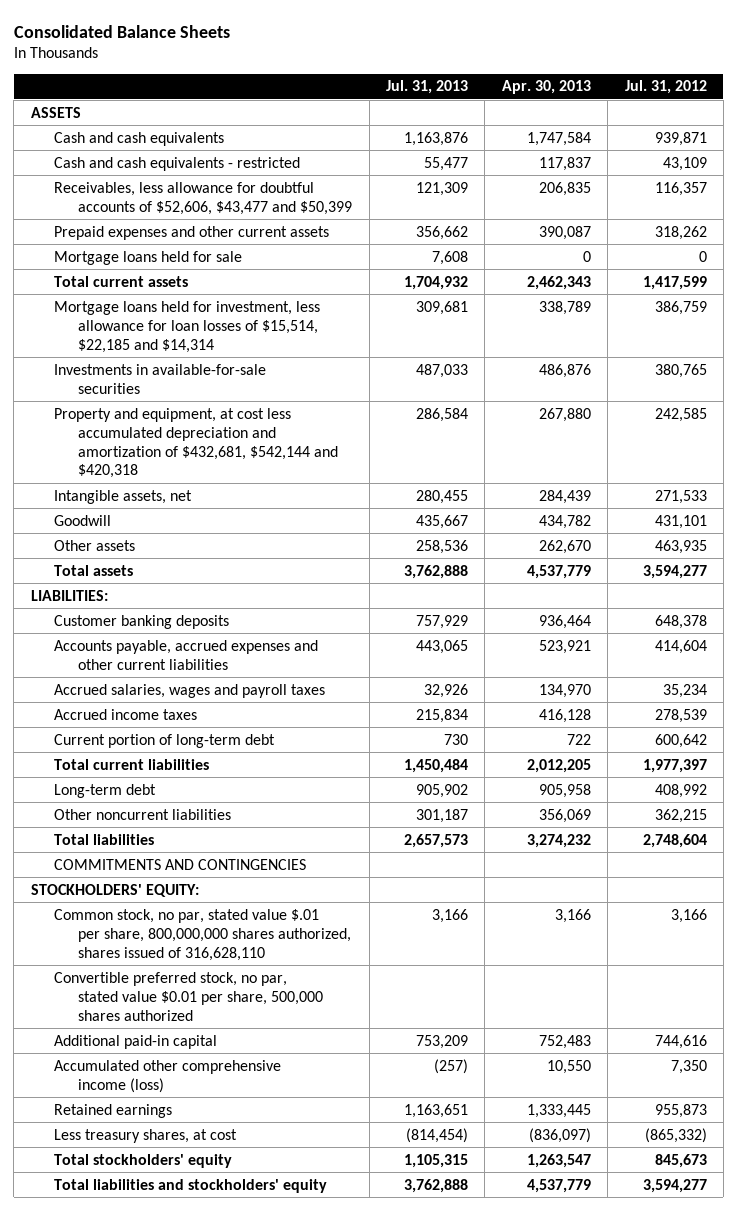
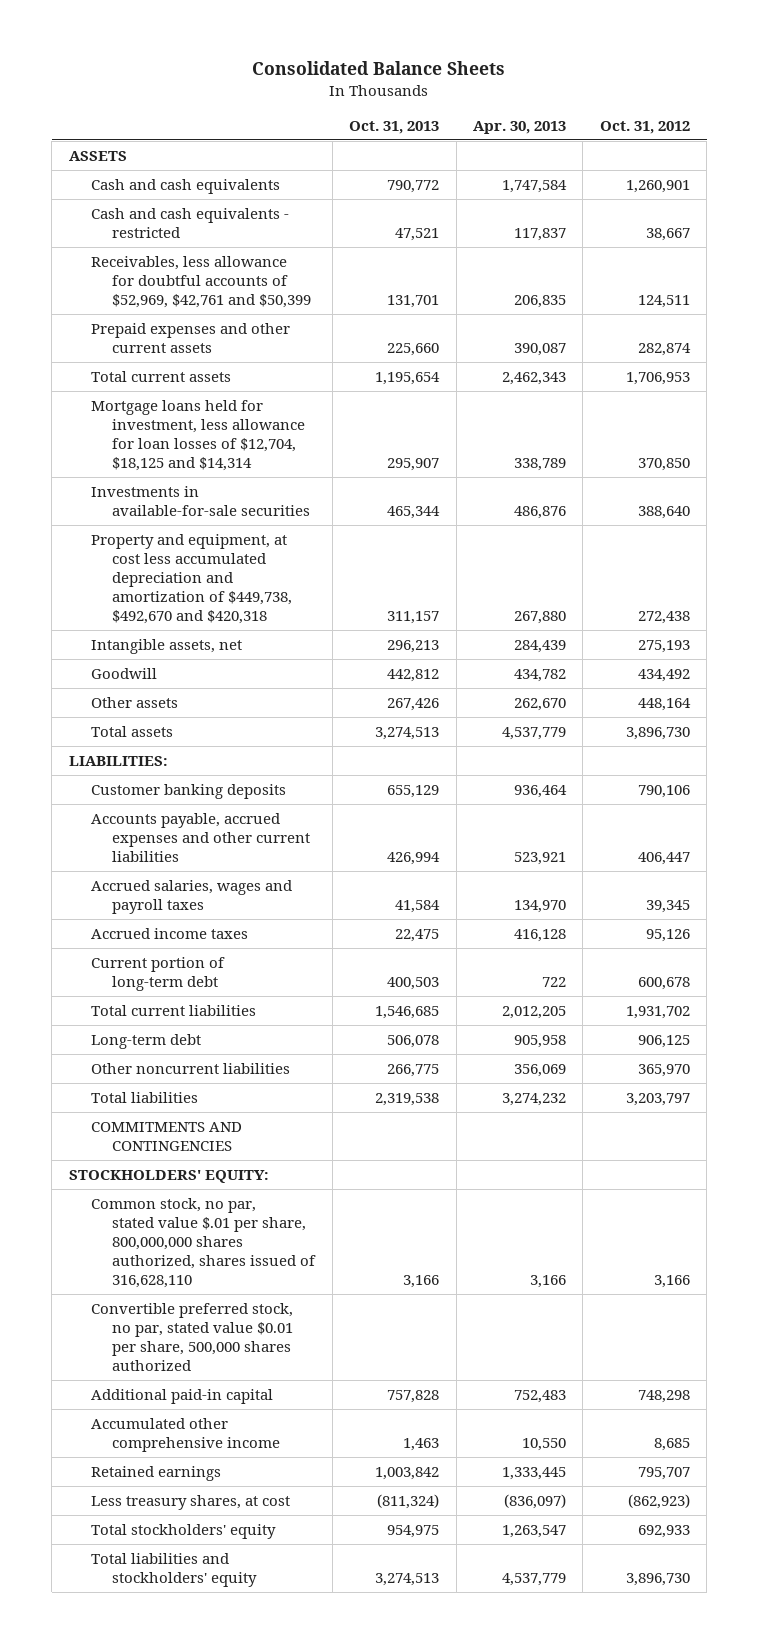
- | Jul. 31, 2013 | Apr. 30, 2013 | Jul. 31, 2012
+ | Oct. 31, 2013 | Apr. 30, 2013 | Oct. 31, 2012
- Receivables, less allowance for doubtful accounts of $52,606, $43,477 and $50,399 | 121,309 | 206,835 | 116,357
+ Receivables, less allowance for doubtful accounts of $52,969, $42,761 and $50,399 | 131,701 | 206,835 | 124,511
- Mortgage loans held for sale | 7,608 | 0 | 0
- Mortgage loans held for investment, less allowance for loan losses of $15,514, $22,185 and $14,314 | 309,681 | 338,789 | 386,759
+ Mortgage loans held for investment, less allowance for loan losses of $12,704, $18,125 and $14,314 | 295,907 | 338,789 | 370,850
- Property and equipment, at cost less accumulated depreciation and amortization of $432,681, $542,144 and $420,318 | 286,584 | 267,880 | 242,585
+ Property and equipment, at cost less accumulated depreciation and amortization of $449,738, $492,670 and $420,318 | 311,157 | 267,880 | 272,438
- Accumulated other comprehensive income (loss) | (257) | 10,550 | 7,350
+ Accumulated other comprehensive income | 1,463 | 10,550 | 8,685

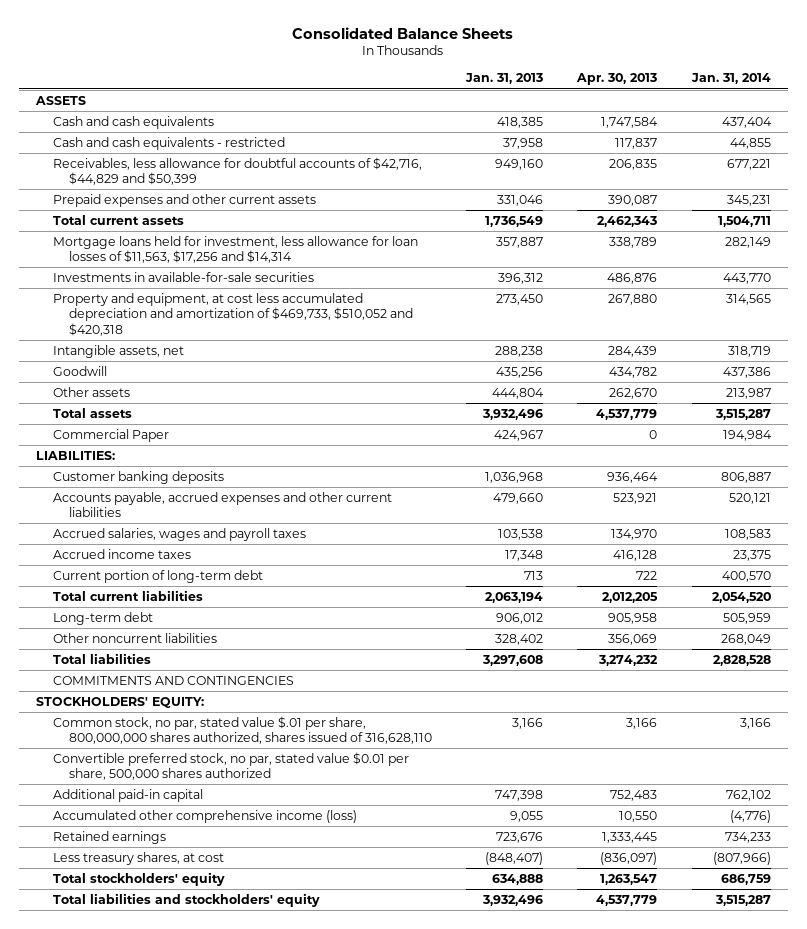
- | Oct. 31, 2013 | Apr. 30, 2013 | Oct. 31, 2012
+ | Jan. 31, 2013 | Apr. 30, 2013 | Jan. 31, 2014
- Receivables, less allowance for doubtful accounts of $52,969, $42,761 and $50,399 | 131,701 | 206,835 | 124,511
+ Receivables, less allowance for doubtful accounts of $42,716, $44,829 and $50,399 | 949,160 | 206,835 | 677,221
- Mortgage loans held for investment, less allowance for loan losses of $12,704, $18,125 and $14,314 | 295,907 | 338,789 | 370,850
+ Mortgage loans held for investment, less allowance for loan losses of $11,563, $17,256 and $14,314 | 357,887 | 338,789 | 282,149
- Property and equipment, at cost less accumulated depreciation and amortization of $449,738, $492,670 and $420,318 | 311,157 | 267,880 | 272,438
+ Property and equipment, at cost less accumulated depreciation and amortization of $469,733, $510,052 and $420,318 | 273,450 | 267,880 | 314,565
+ Commercial Paper | 424,967 | 0 | 194,984
- Accumulated other comprehensive income | 1,463 | 10,550 | 8,685
+ Accumulated other comprehensive income (loss) | 9,055 | 10,550 | (4,776)

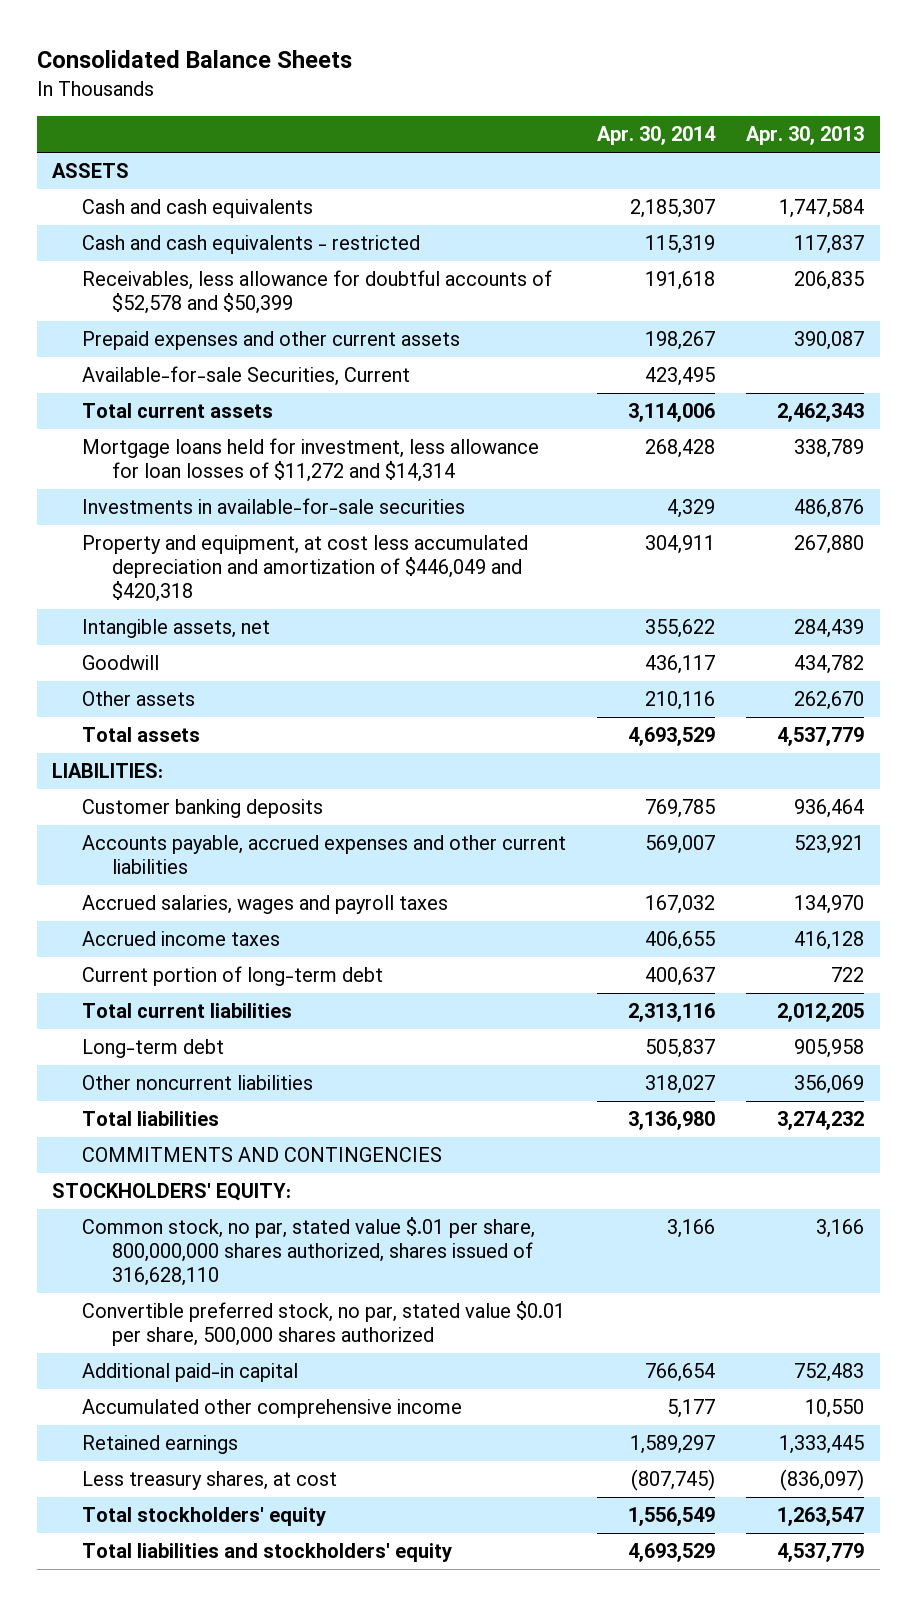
- | Jan. 31, 2013 | Apr. 30, 2013 | Jan. 31, 2014
+ | Apr. 30, 2014 | Apr. 30, 2013
- Receivables, less allowance for doubtful accounts of $42,716, $44,829 and $50,399 | 949,160 | 206,835 | 677,221
+ Receivables, less allowance for doubtful accounts of $52,578 and $50,399 | 191,618 | 206,835
+ Available-for-sale Securities, Current | 423,495 |
- Mortgage loans held for investment, less allowance for loan losses of $11,563, $17,256 and $14,314 | 357,887 | 338,789 | 282,149
+ Mortgage loans held for investment, less allowance for loan losses of $11,272 and $14,314 | 268,428 | 338,789
- Property and equipment, at cost less accumulated depreciation and amortization of $469,733, $510,052 and $420,318 | 273,450 | 267,880 | 314,565
+ Property and equipment, at cost less accumulated depreciation and amortization of $446,049 and $420,318 | 304,911 | 267,880
- Commercial Paper | 424,967 | 0 | 194,984
- Accumulated other comprehensive income (loss) | 9,055 | 10,550 | (4,776)
+ Accumulated other comprehensive income | 5,177 | 10,550

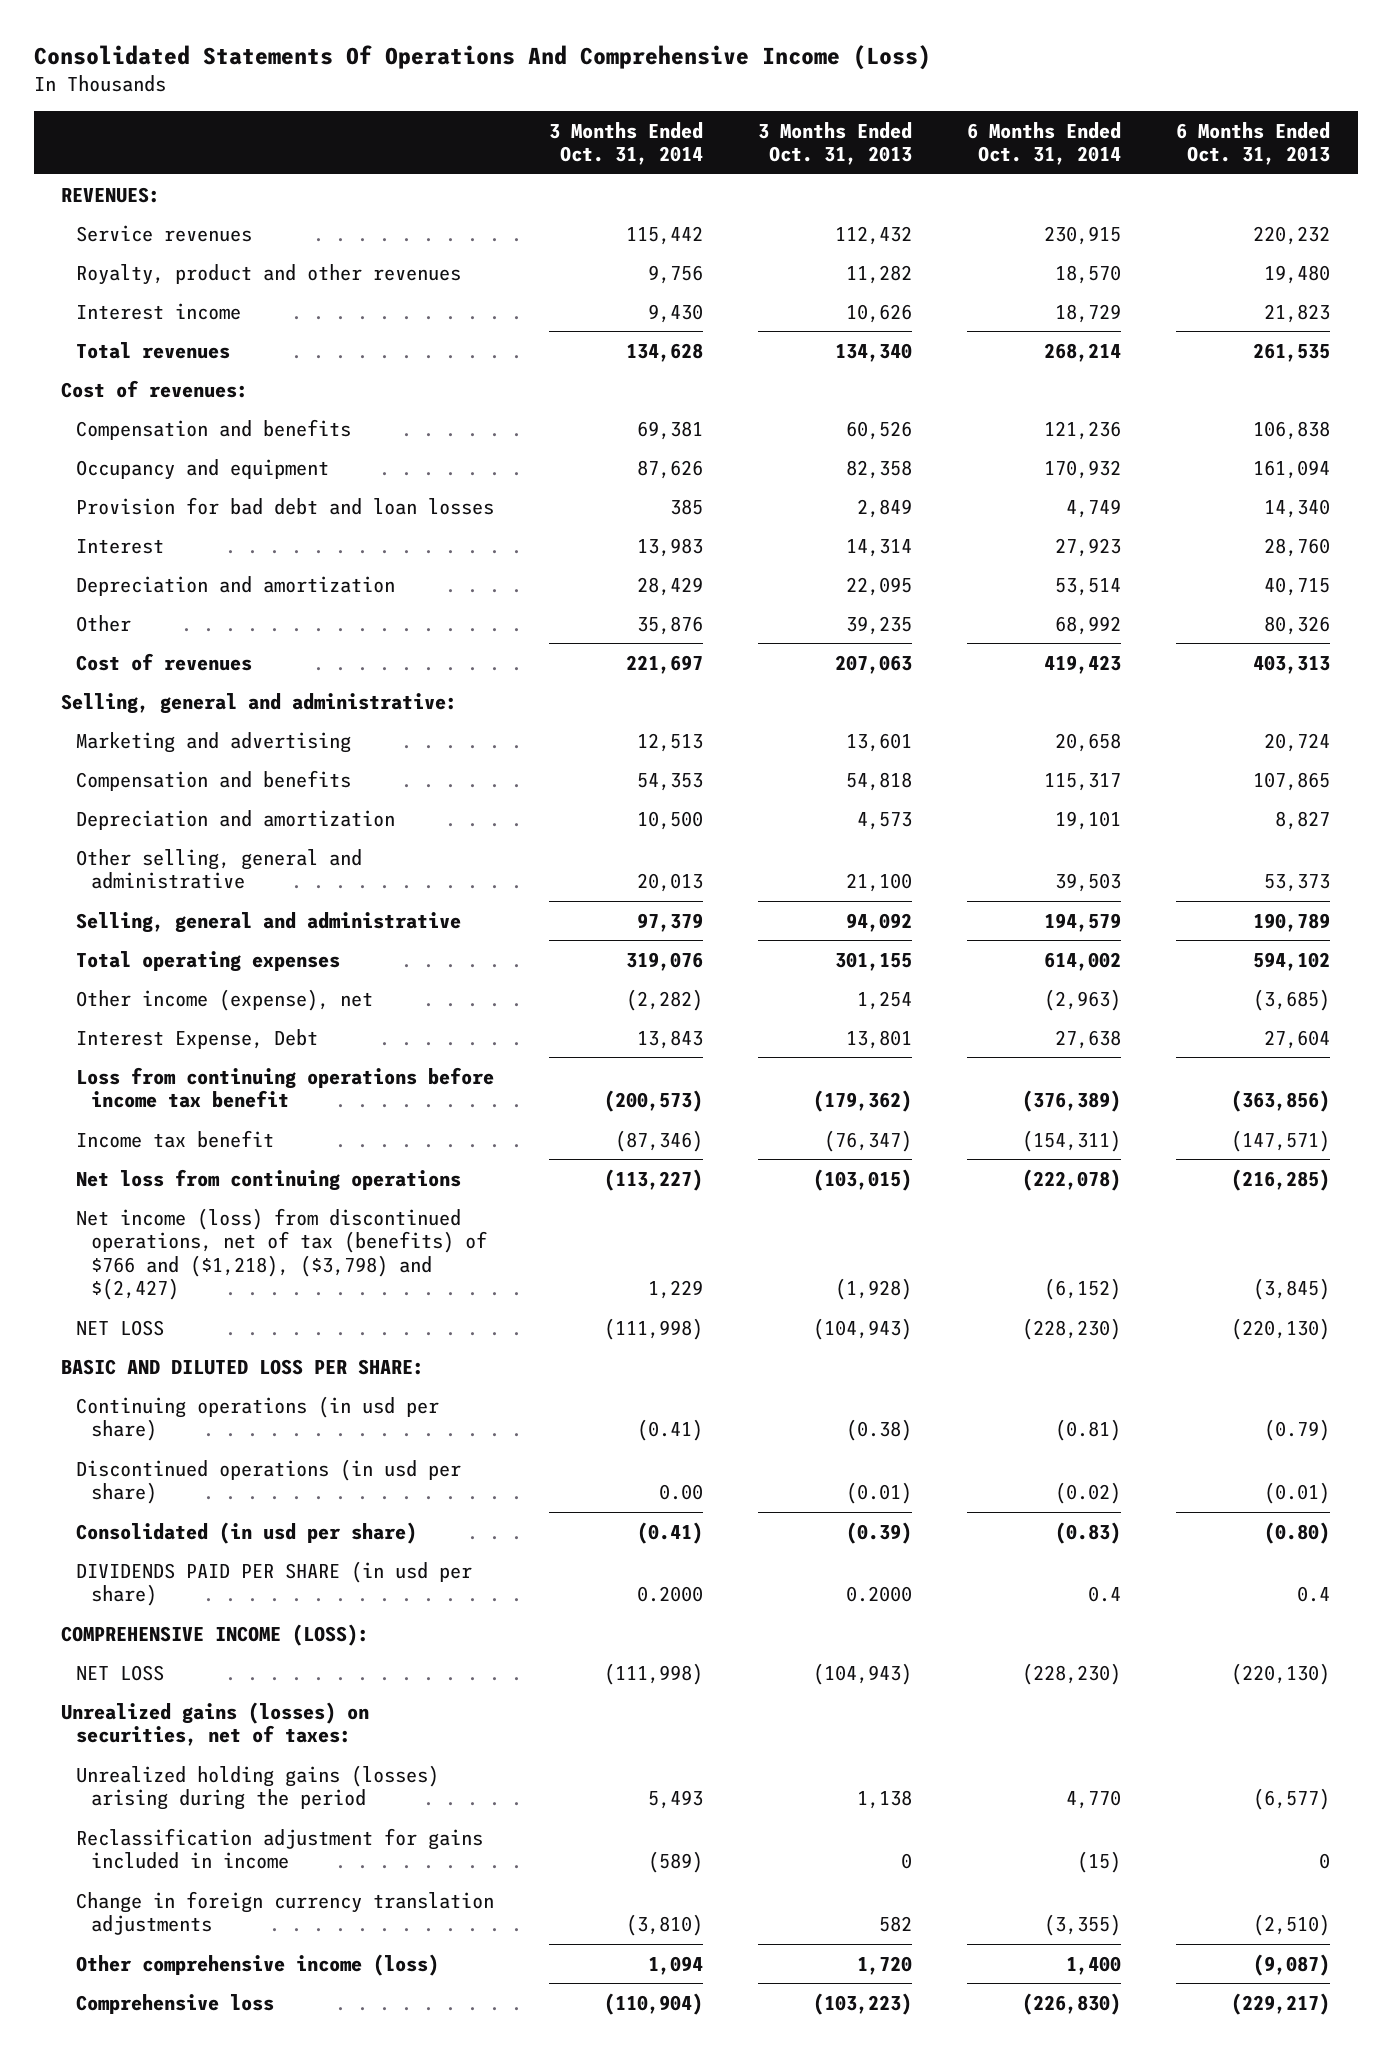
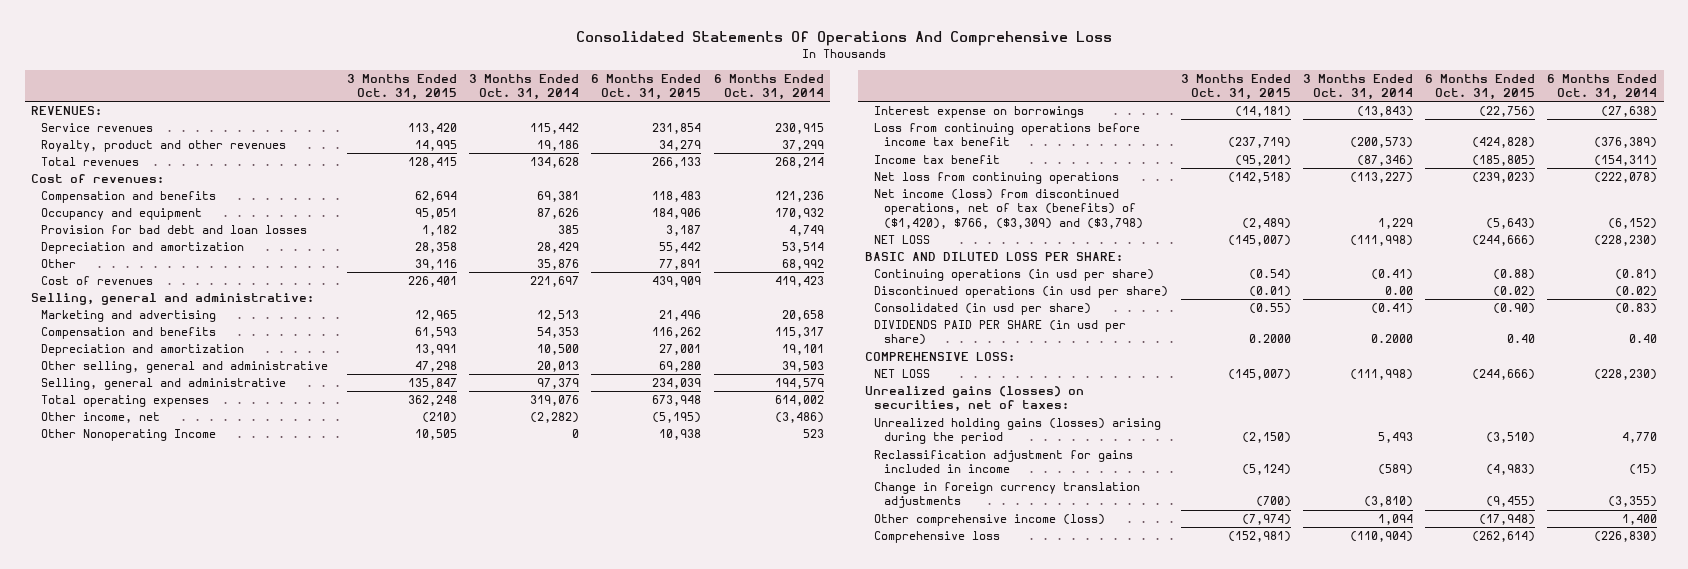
- Consolidated Statements Of Operations And Comprehensive Income (Loss)
+ Consolidated Statements Of Operations And Comprehensive Loss
- | 3 Months Ended Oct. 31, 2014 | 3 Months Ended Oct. 31, 2013 | 6 Months Ended Oct. 31, 2014 | 6 Months Ended Oct. 31, 2013
+ | 3 Months Ended Oct. 31, 2015 | 3 Months Ended Oct. 31, 2014 | 6 Months Ended Oct. 31, 2015 | 6 Months Ended Oct. 31, 2014
- Royalty, product and other revenues | 9,756 | 11,282 | 18,570 | 19,480
- Interest income | 9,430 | 10,626 | 18,729 | 21,823
+ Royalty, product and other revenues | 14,995 | 19,186 | 34,279 | 37,299
- Interest | 13,983 | 14,314 | 27,923 | 28,760
- Other income (expense), net | (2,282) | 1,254 | (2,963) | (3,685)
- Interest Expense, Debt | 13,843 | 13,801 | 27,638 | 27,604
+ Other income, net | (210) | (2,282) | (5,195) | (3,486)
+ Other Nonoperating Income | 10,505 | 0 | 10,938 | 523
+ Interest expense on borrowings | (14,181) | (13,843) | (22,756) | (27,638)
- Net income (loss) from discontinued operations, net of tax (benefits) of $766 and ($1,218), ($3,798) and $(2,427) | 1,229 | (1,928) | (6,152) | (3,845)
+ Net income (loss) from discontinued operations, net of tax (benefits) of ($1,420), $766, ($3,309) and ($3,798) | (2,489) | 1,229 | (5,643) | (6,152)
- DIVIDENDS PAID PER SHARE (in usd per share) | 0.2000 | 0.2000 | 0.4 | 0.4
- COMPREHENSIVE INCOME (LOSS):
+ DIVIDENDS PAID PER SHARE (in usd per share) | 0.2000 | 0.2000 | 0.40 | 0.40
+ COMPREHENSIVE LOSS:

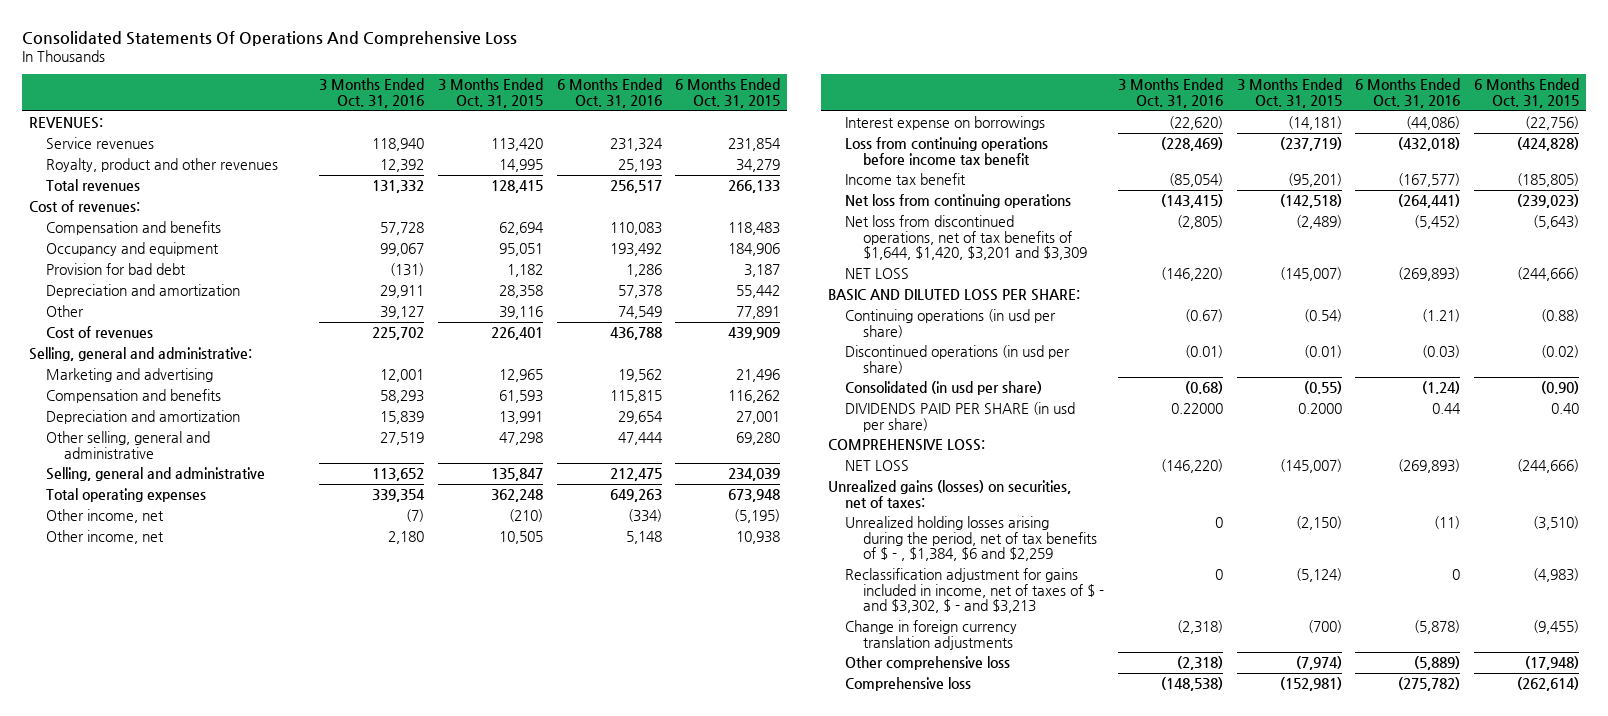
- | 3 Months Ended Oct. 31, 2015 | 3 Months Ended Oct. 31, 2014 | 6 Months Ended Oct. 31, 2015 | 6 Months Ended Oct. 31, 2014
+ | 3 Months Ended Oct. 31, 2016 | 3 Months Ended Oct. 31, 2015 | 6 Months Ended Oct. 31, 2016 | 6 Months Ended Oct. 31, 2015
- Provision for bad debt and loan losses | 1,182 | 385 | 3,187 | 4,749
+ Provision for bad debt | (131) | 1,182 | 1,286 | 3,187
- Other Nonoperating Income | 10,505 | 0 | 10,938 | 523
+ Other income, net | 2,180 | 10,505 | 5,148 | 10,938
- Net income (loss) from discontinued operations, net of tax (benefits) of ($1,420), $766, ($3,309) and ($3,798) | (2,489) | 1,229 | (5,643) | (6,152)
+ Net loss from discontinued operations, net of tax benefits of $1,644, $1,420, $3,201 and $3,309 | (2,805) | (2,489) | (5,452) | (5,643)
- Unrealized holding gains (losses) arising during the period | (2,150) | 5,493 | (3,510) | 4,770
- Reclassification adjustment for gains included in income | (5,124) | (589) | (4,983) | (15)
+ Unrealized holding losses arising during the period, net of tax benefits of $ - , $1,384, $6 and $2,259 | 0 | (2,150) | (11) | (3,510)
+ Reclassification adjustment for gains included in income, net of taxes of $ - and $3,302, $ - and $3,213 | 0 | (5,124) | 0 | (4,983)
- Other comprehensive income (loss) | (7,974) | 1,094 | (17,948) | 1,400
+ Other comprehensive loss | (2,318) | (7,974) | (5,889) | (17,948)

